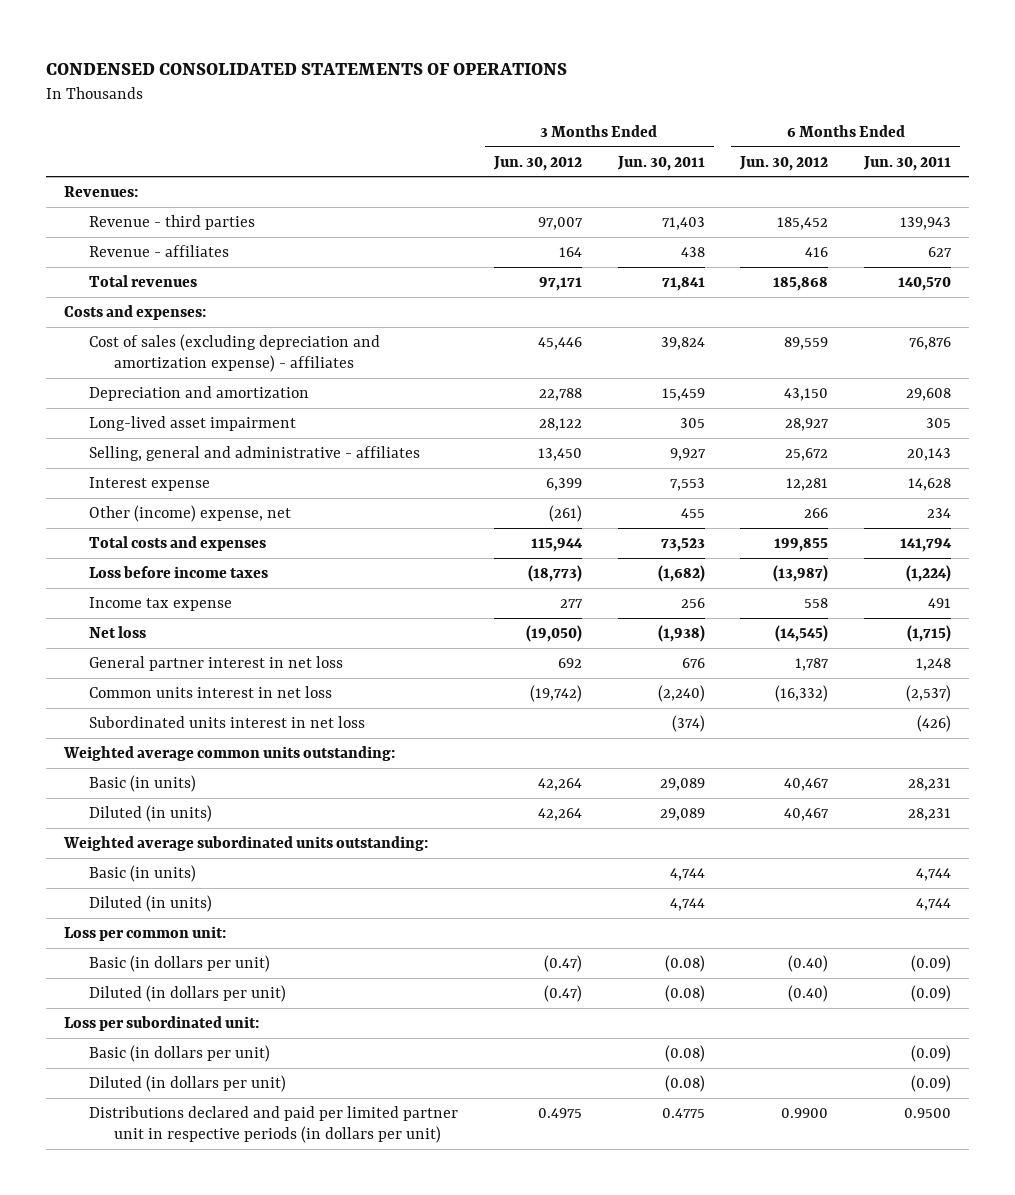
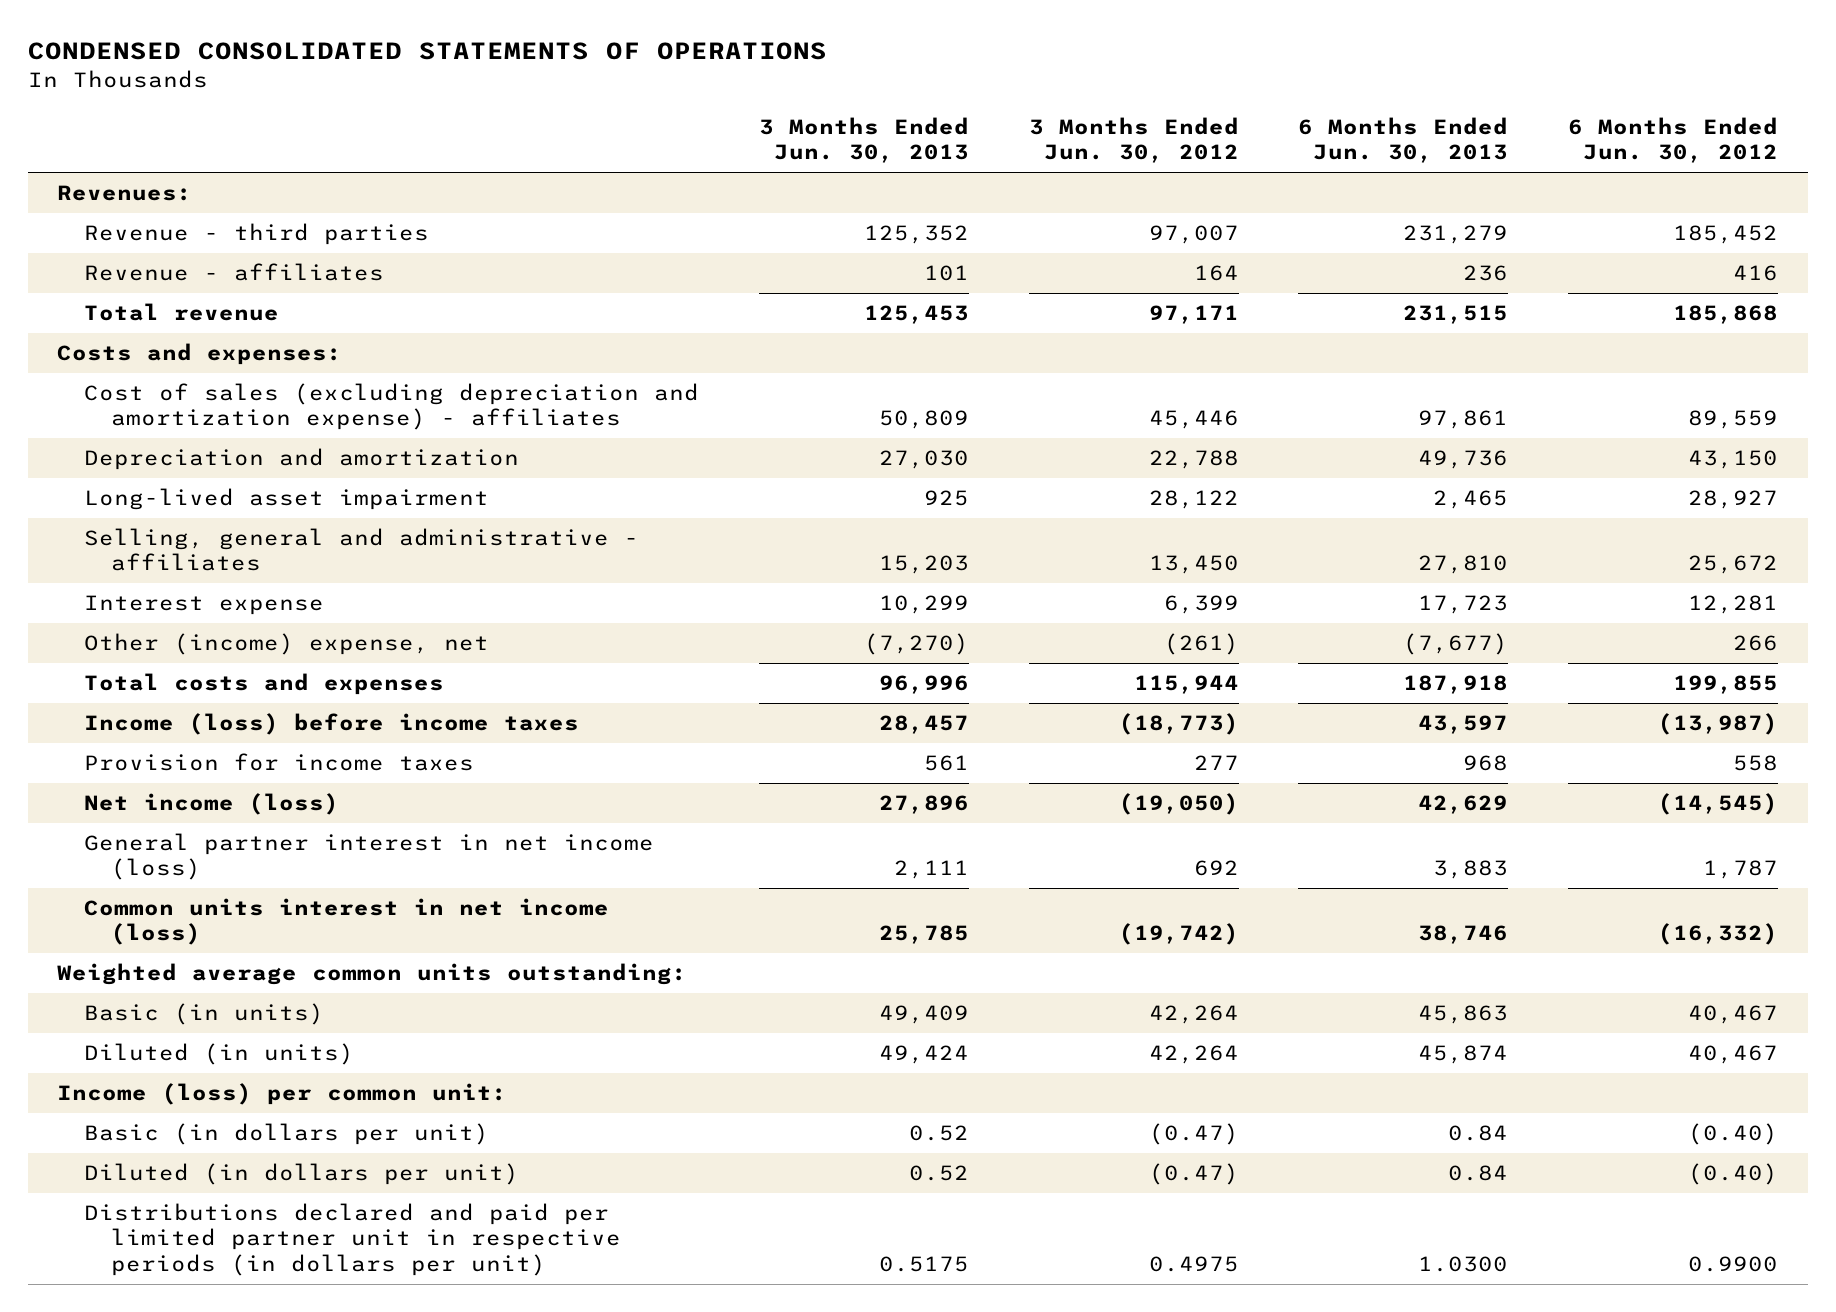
- | 3 Months Ended Jun. 30, 2012 | 3 Months Ended Jun. 30, 2011 | 6 Months Ended Jun. 30, 2012 | 6 Months Ended Jun. 30, 2011
+ | 3 Months Ended Jun. 30, 2013 | 3 Months Ended Jun. 30, 2012 | 6 Months Ended Jun. 30, 2013 | 6 Months Ended Jun. 30, 2012
- Total revenues | 97,171 | 71,841 | 185,868 | 140,570
+ Total revenue | 125,453 | 97,171 | 231,515 | 185,868
- Loss before income taxes | (18,773) | (1,682) | (13,987) | (1,224)
- Income tax expense | 277 | 256 | 558 | 491
- Net loss | (19,050) | (1,938) | (14,545) | (1,715)
- General partner interest in net loss | 692 | 676 | 1,787 | 1,248
- Common units interest in net loss | (19,742) | (2,240) | (16,332) | (2,537)
- Subordinated units interest in net loss | | (374) | | (426)
+ Income (loss) before income taxes | 28,457 | (18,773) | 43,597 | (13,987)
+ Provision for income taxes | 561 | 277 | 968 | 558
+ Net income (loss) | 27,896 | (19,050) | 42,629 | (14,545)
+ General partner interest in net income (loss) | 2,111 | 692 | 3,883 | 1,787
+ Common units interest in net income (loss) | 25,785 | (19,742) | 38,746 | (16,332)
- Weighted average subordinated units outstanding:
- Basic (in units) | | 4,744 | | 4,744
- Diluted (in units) | | 4,744 | | 4,744
- Loss per common unit:
+ Income (loss) per common unit:
- Loss per subordinated unit:
- Basic (in dollars per unit) | | (0.08) | | (0.09)
- Diluted (in dollars per unit) | | (0.08) | | (0.09)

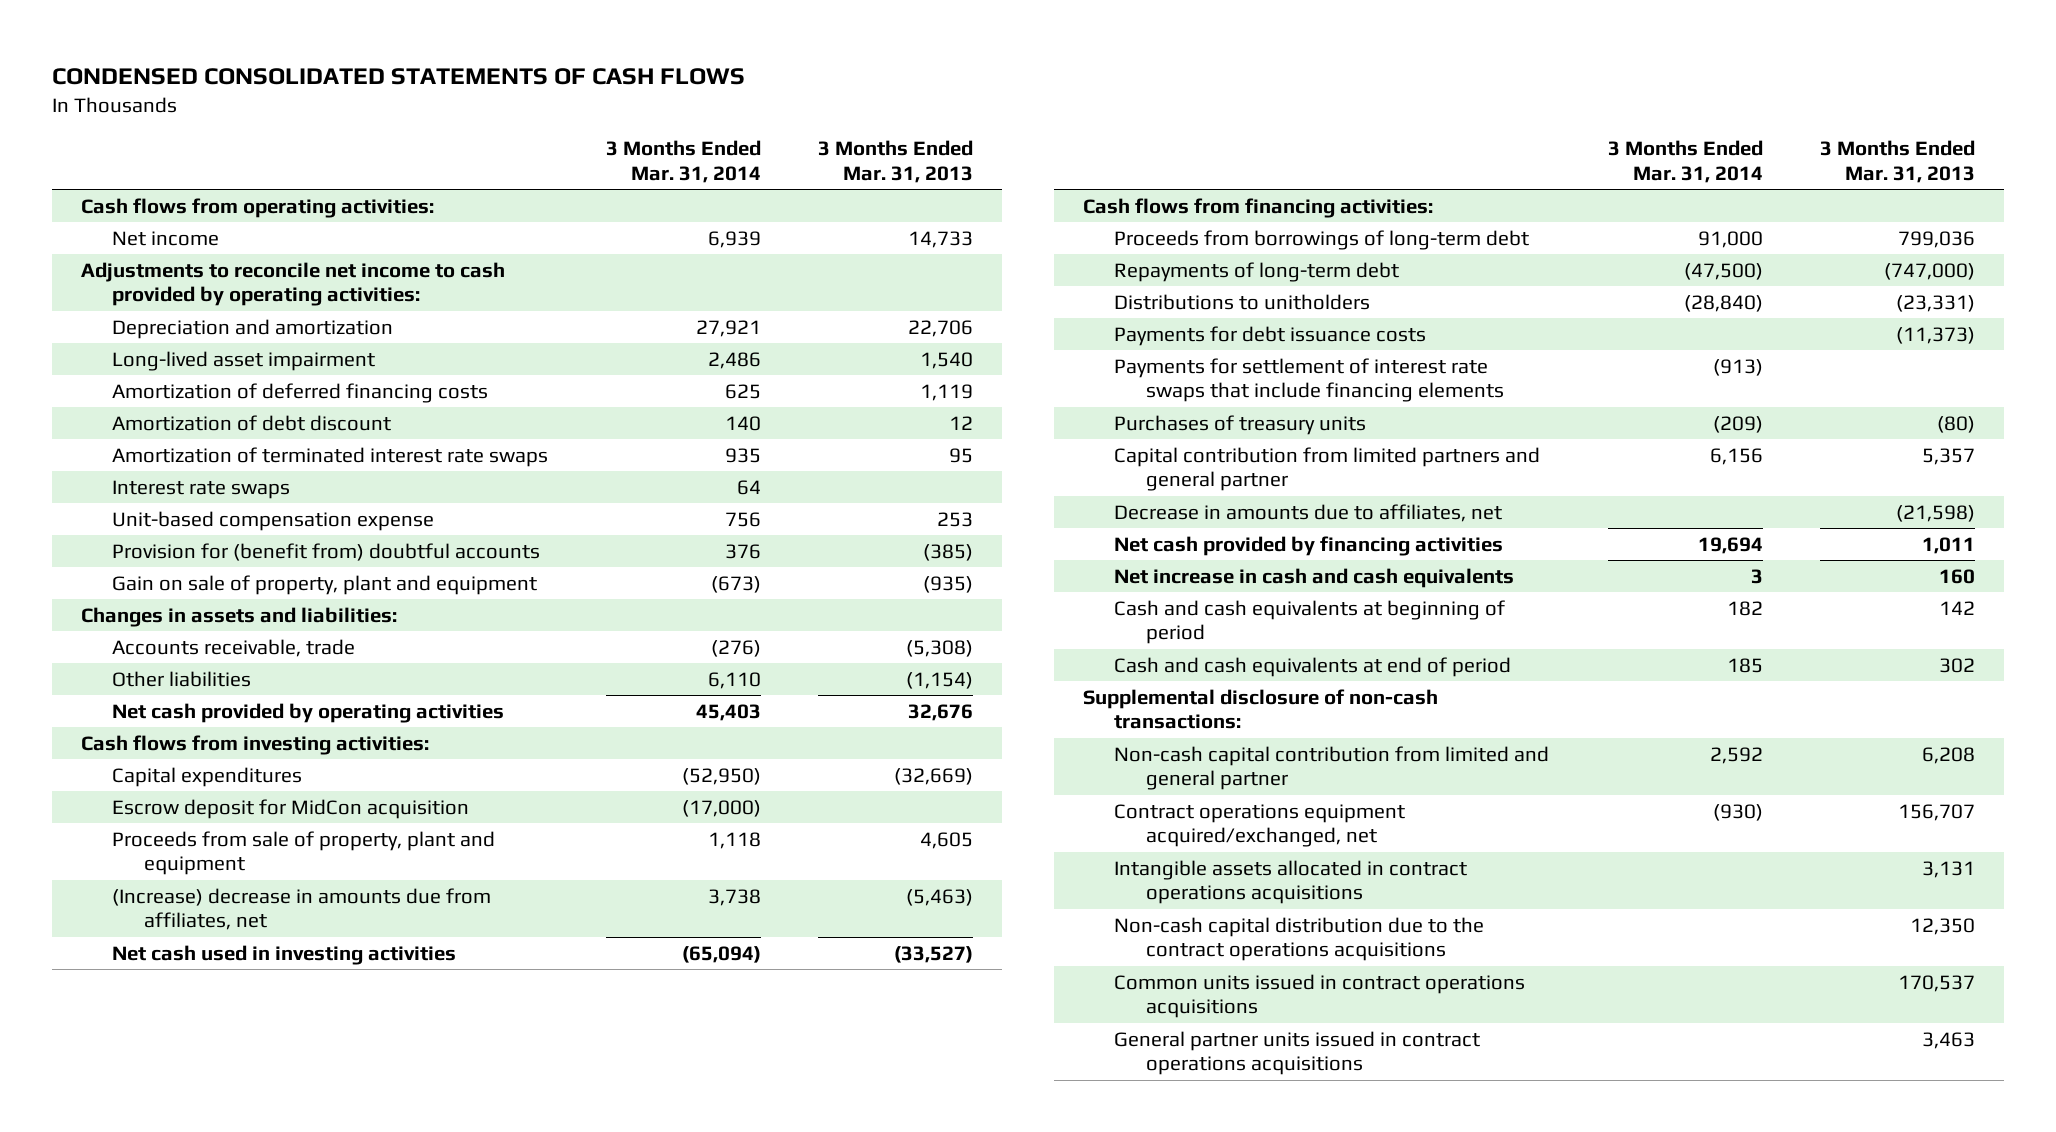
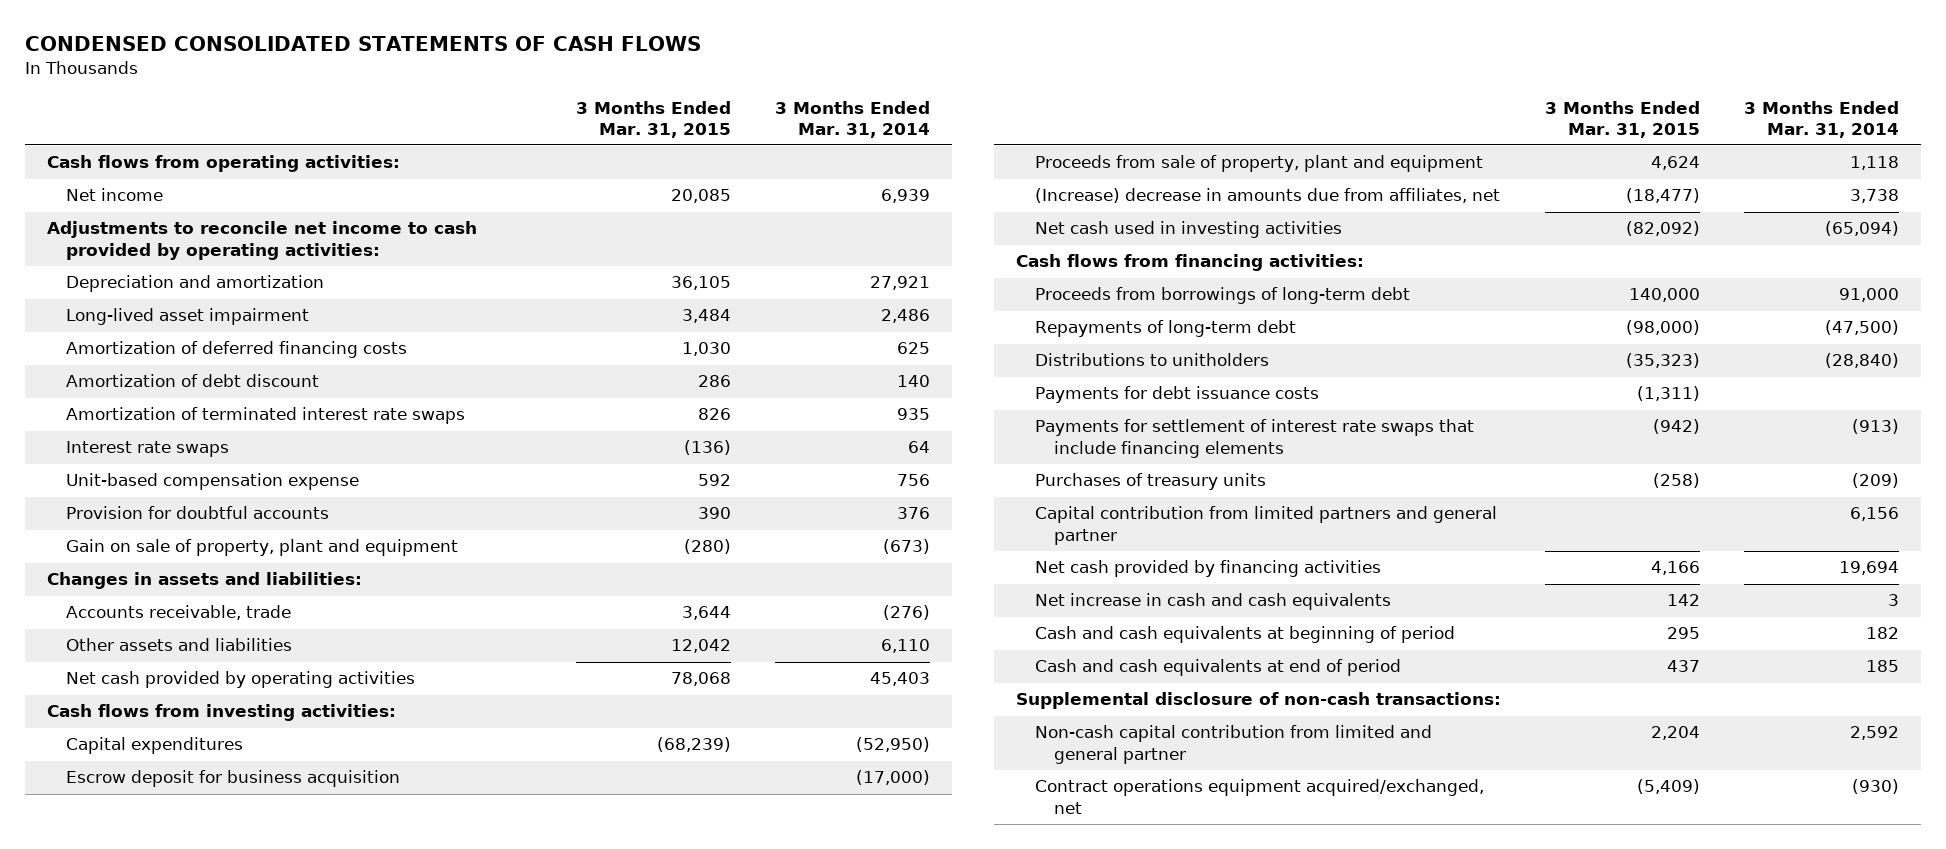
- | 3 Months Ended Mar. 31, 2014 | 3 Months Ended Mar. 31, 2013
+ | 3 Months Ended Mar. 31, 2015 | 3 Months Ended Mar. 31, 2014
- Provision for (benefit from) doubtful accounts | 376 | (385)
+ Provision for doubtful accounts | 390 | 376
- Other liabilities | 6,110 | (1,154)
+ Other assets and liabilities | 12,042 | 6,110
- Escrow deposit for MidCon acquisition | (17,000) |
+ Escrow deposit for business acquisition | | (17,000)
- Decrease in amounts due to affiliates, net | | (21,598)
- Intangible assets allocated in contract operations acquisitions | | 3,131
- Non-cash capital distribution due to the contract operations acquisitions | | 12,350
- Common units issued in contract operations acquisitions | | 170,537
- General partner units issued in contract operations acquisitions | | 3,463

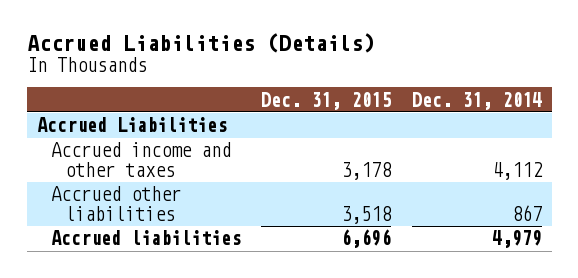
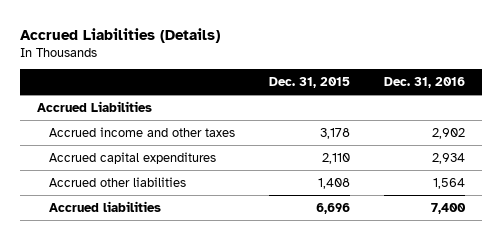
- | Dec. 31, 2015 | Dec. 31, 2014
+ | Dec. 31, 2015 | Dec. 31, 2016
- Accrued other liabilities | 3,518 | 867
+ Accrued capital expenditures | 2,110 | 2,934
+ Accrued other liabilities | 1,408 | 1,564

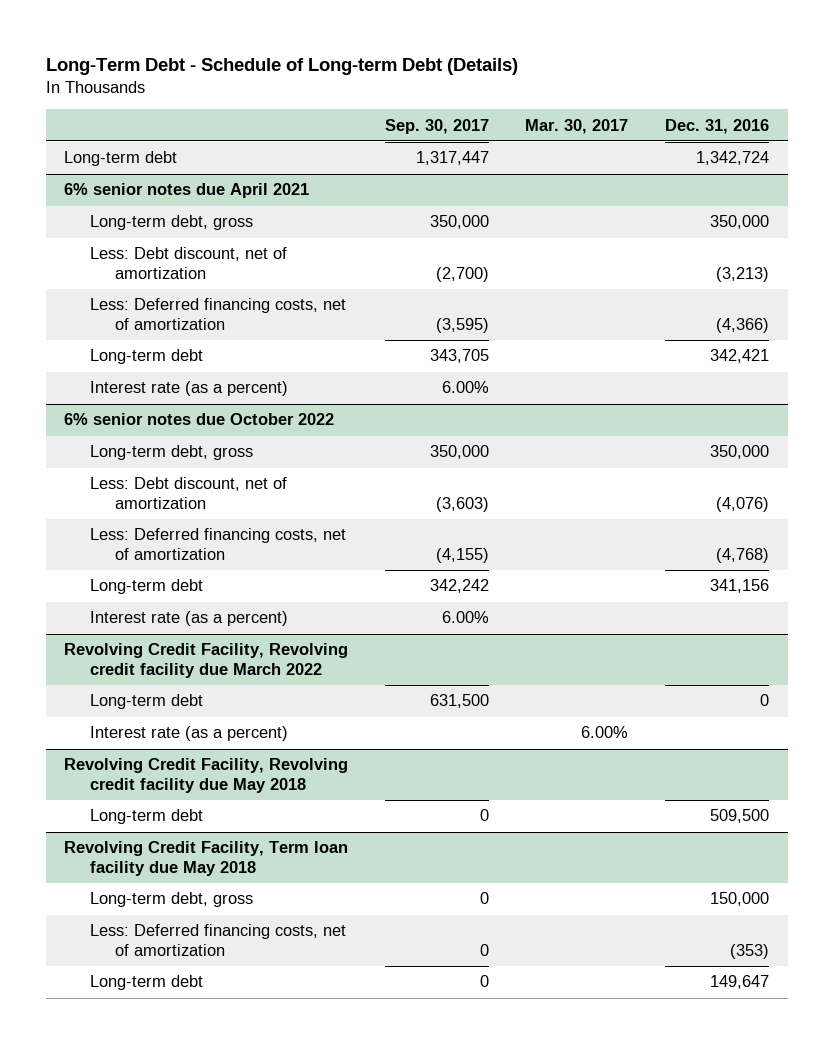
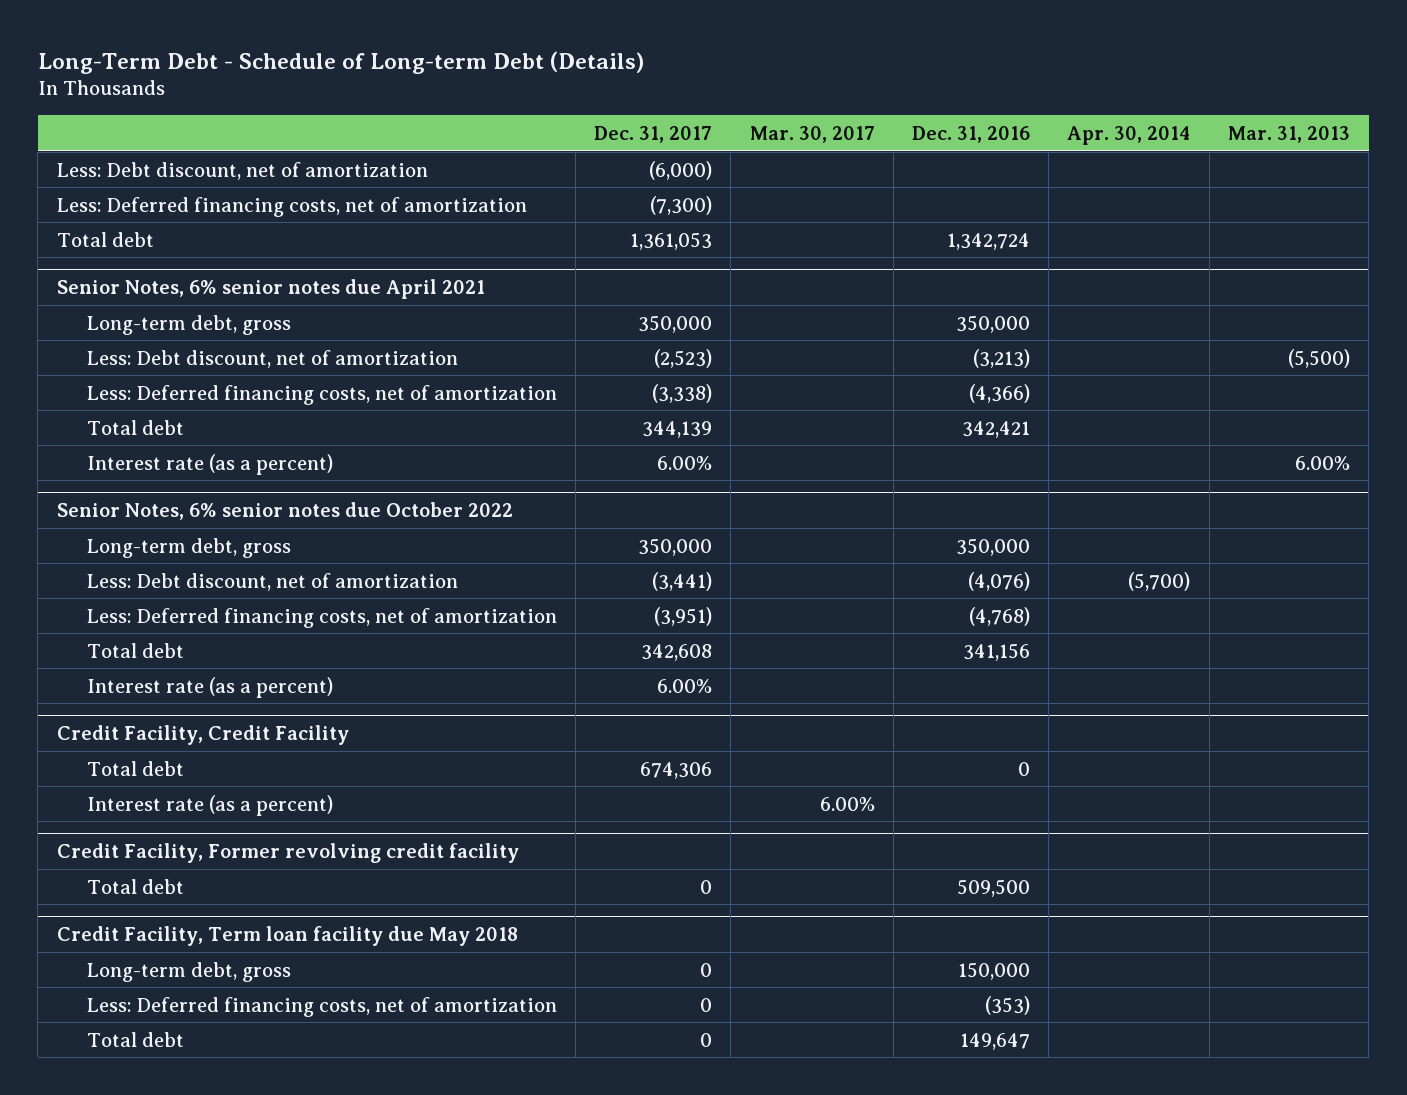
- | Sep. 30, 2017 | Mar. 30, 2017 | Dec. 31, 2016
+ | Dec. 31, 2017 | Mar. 30, 2017 | Dec. 31, 2016 | Apr. 30, 2014 | Mar. 31, 2013
- Long-term debt | 1,317,447 | | 1,342,724
- 6% senior notes due April 2021
+ Less: Debt discount, net of amortization | (6,000) | | | |
+ Less: Deferred financing costs, net of amortization | (7,300) | | | |
+ Total debt | 1,361,053 | | 1,342,724 | |
+ Senior Notes, 6% senior notes due April 2021
- Long-term debt | 343,705 | | 342,421
+ Total debt | 344,139 | | 342,421 | |
- 6% senior notes due October 2022
+ Senior Notes, 6% senior notes due October 2022
- Long-term debt | 342,242 | | 341,156
+ Total debt | 342,608 | | 341,156 | |
- Revolving Credit Facility, Revolving credit facility due March 2022
- Long-term debt | 631,500 | | 0
+ Credit Facility, Credit Facility
+ Total debt | 674,306 | | 0 | |
- Revolving Credit Facility, Revolving credit facility due May 2018
- Long-term debt | 0 | | 509,500
- Revolving Credit Facility, Term loan facility due May 2018
+ Credit Facility, Former revolving credit facility
+ Total debt | 0 | | 509,500 | |
+ Credit Facility, Term loan facility due May 2018
- Long-term debt | 0 | | 149,647
+ Total debt | 0 | | 149,647 | |

